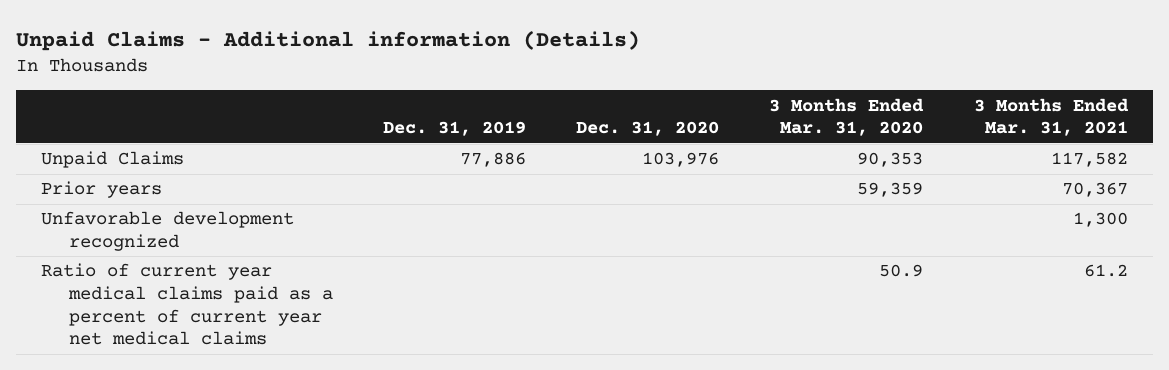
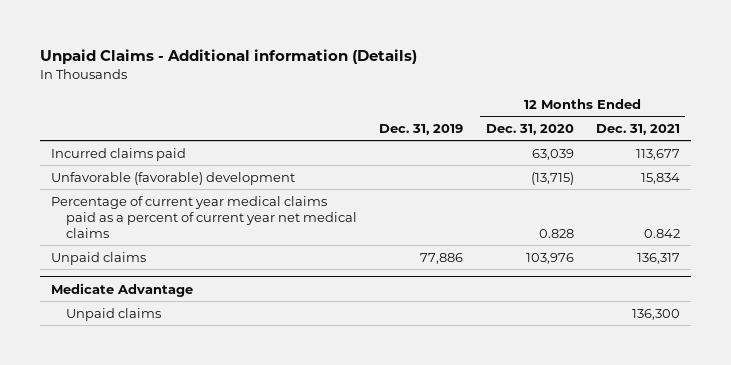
- | Dec. 31, 2019 | Dec. 31, 2020 | 3 Months Ended Mar. 31, 2020 | 3 Months Ended Mar. 31, 2021
+ | Dec. 31, 2019 | 12 Months Ended Dec. 31, 2020 | 12 Months Ended Dec. 31, 2021
- Unpaid Claims | 77,886 | 103,976 | 90,353 | 117,582
- Prior years | | | 59,359 | 70,367
- Unfavorable development recognized | | | | 1,300
- Ratio of current year medical claims paid as a percent of current year net medical claims | | | 50.9 | 61.2
+ Incurred claims paid | | 63,039 | 113,677
+ Unfavorable (favorable) development | | (13,715) | 15,834
+ Percentage of current year medical claims paid as a percent of current year net medical claims | | 0.828 | 0.842
+ Unpaid claims | 77,886 | 103,976 | 136,317
+ Medicate Advantage
+ Unpaid claims | | | 136,300

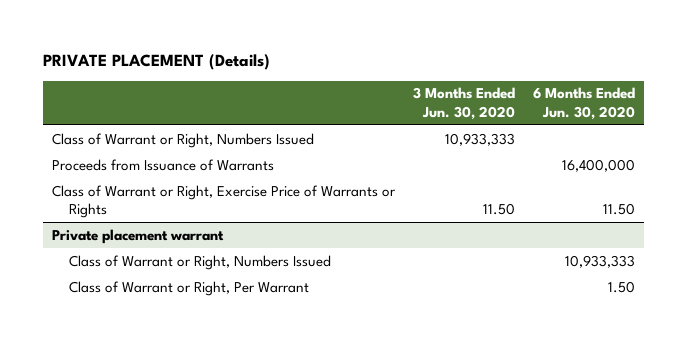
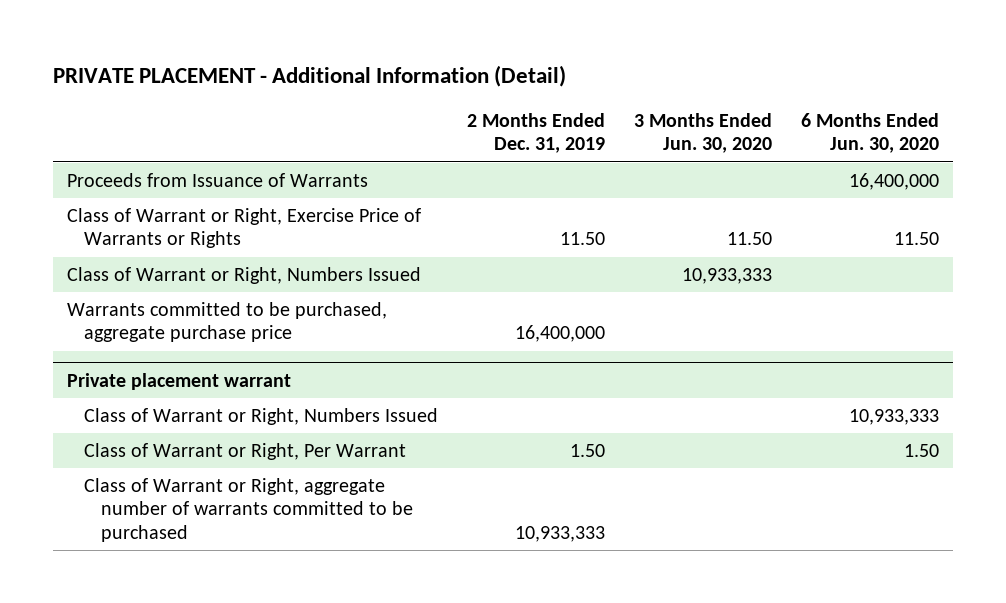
- PRIVATE PLACEMENT (Details)
+ PRIVATE PLACEMENT - Additional Information (Detail)
- | 3 Months Ended Jun. 30, 2020 | 6 Months Ended Jun. 30, 2020
+ | 2 Months Ended Dec. 31, 2019 | 3 Months Ended Jun. 30, 2020 | 6 Months Ended Jun. 30, 2020
moved down: Class of Warrant or Right, Numbers Issued | | 10,933,333 |
+ Warrants committed to be purchased, aggregate purchase price | 16,400,000 | |
@ Private placement warrant
+ Class of Warrant or Right, aggregate number of warrants committed to be purchased | 10,933,333 | |

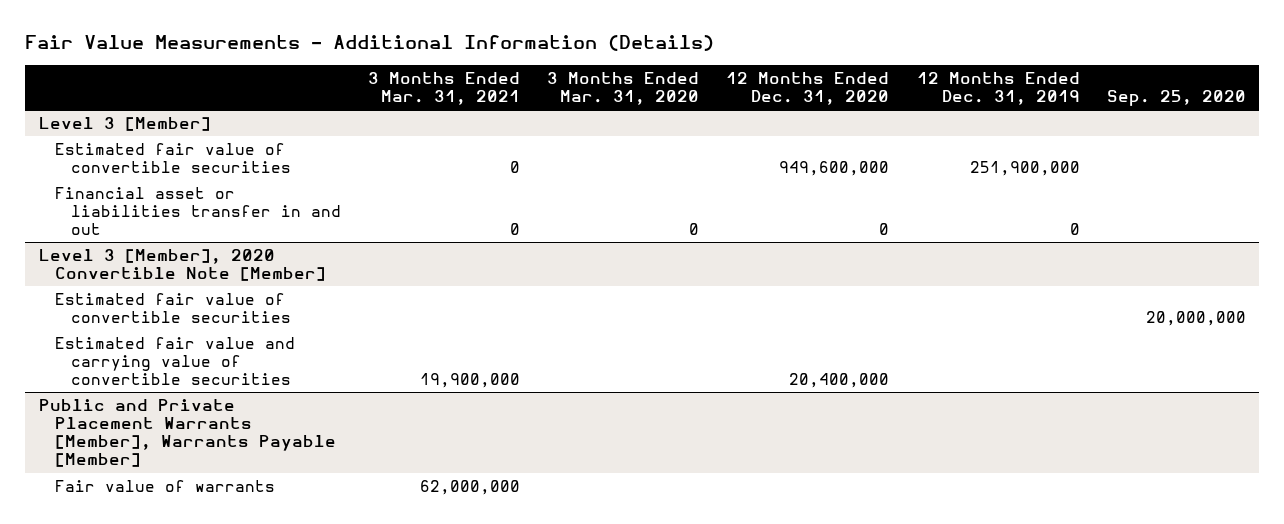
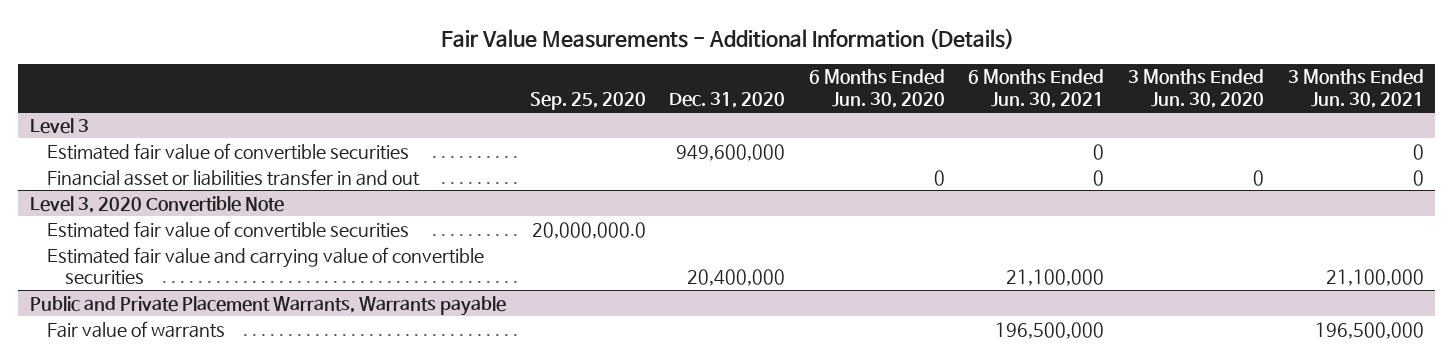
- | 3 Months Ended Mar. 31, 2021 | 3 Months Ended Mar. 31, 2020 | 12 Months Ended Dec. 31, 2020 | 12 Months Ended Dec. 31, 2019 | Sep. 25, 2020
+ | Sep. 25, 2020 | Dec. 31, 2020 | 6 Months Ended Jun. 30, 2020 | 6 Months Ended Jun. 30, 2021 | 3 Months Ended Jun. 30, 2020 | 3 Months Ended Jun. 30, 2021
- Level 3 [Member]
+ Level 3
- Level 3 [Member], 2020 Convertible Note [Member]
- Estimated fair value of convertible securities | | | | | 20,000,000
+ Level 3, 2020 Convertible Note
+ Estimated fair value of convertible securities | 20,000,000.0 | | | | |
- Public and Private Placement Warrants [Member], Warrants Payable [Member]
+ Public and Private Placement Warrants, Warrants payable

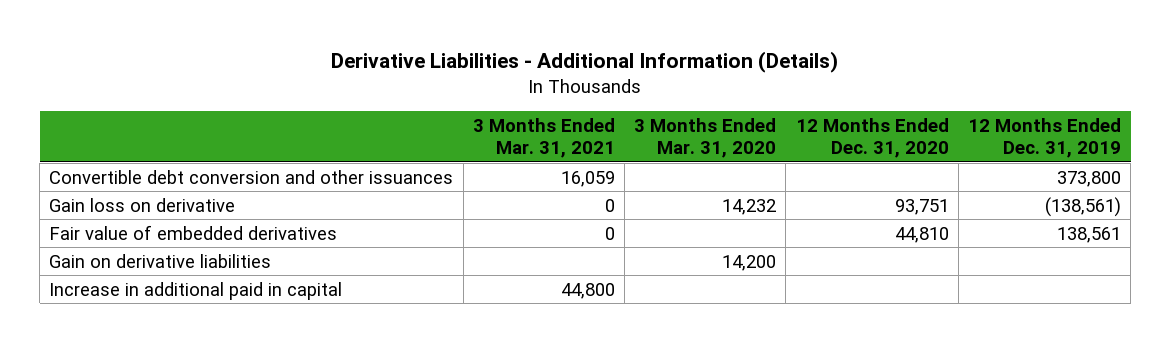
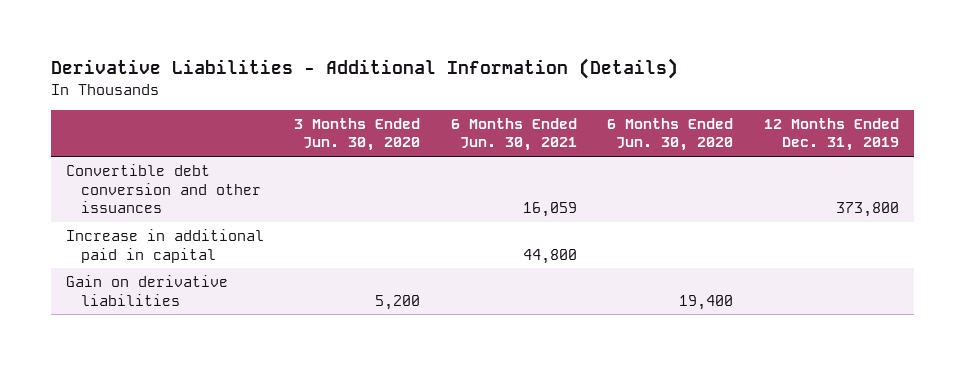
- | 3 Months Ended Mar. 31, 2021 | 3 Months Ended Mar. 31, 2020 | 12 Months Ended Dec. 31, 2020 | 12 Months Ended Dec. 31, 2019
+ | 3 Months Ended Jun. 30, 2020 | 6 Months Ended Jun. 30, 2021 | 6 Months Ended Jun. 30, 2020 | 12 Months Ended Dec. 31, 2019
- Gain loss on derivative | 0 | 14,232 | 93,751 | (138,561)
- Fair value of embedded derivatives | 0 | | 44,810 | 138,561
moved down: Gain on derivative liabilities | 5,200 | | 19,400 |

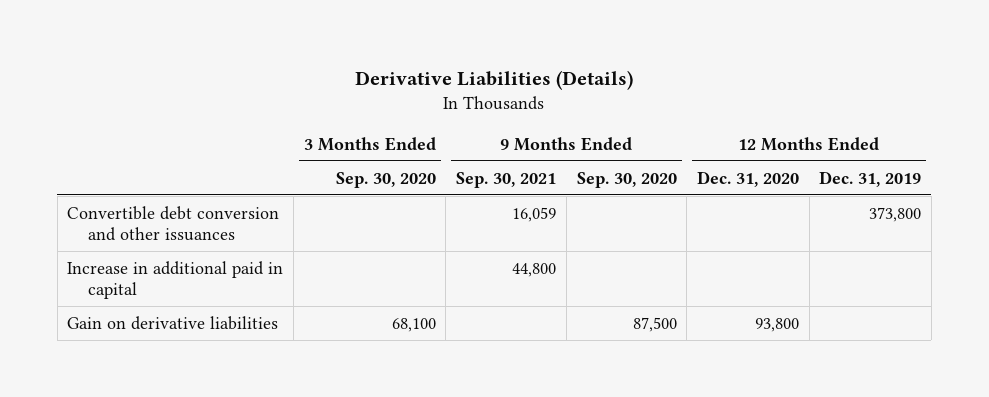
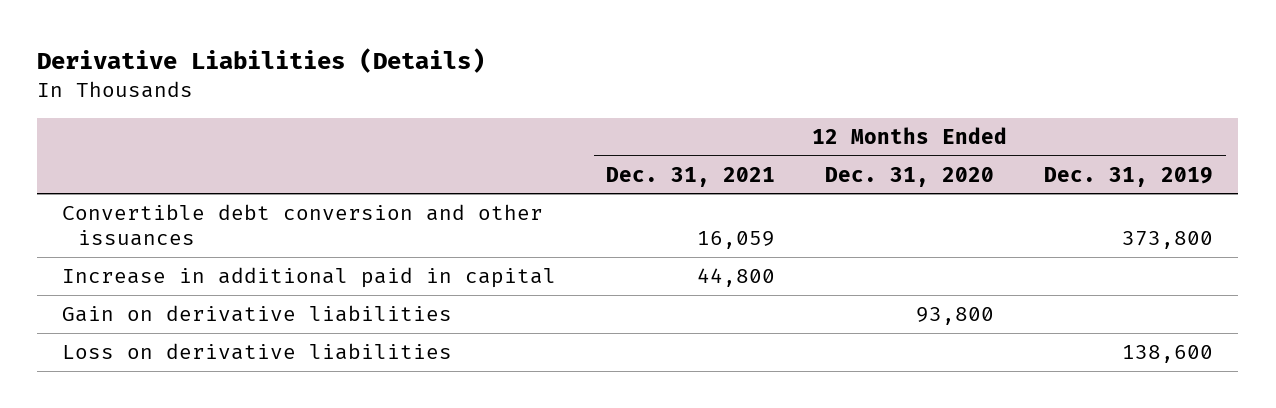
- | 3 Months Ended Sep. 30, 2020 | 9 Months Ended Sep. 30, 2021 | 9 Months Ended Sep. 30, 2020 | 12 Months Ended Dec. 31, 2020 | 12 Months Ended Dec. 31, 2019
+ | 12 Months Ended Dec. 31, 2021 | 12 Months Ended Dec. 31, 2020 | 12 Months Ended Dec. 31, 2019
+ Loss on derivative liabilities | | | 138,600

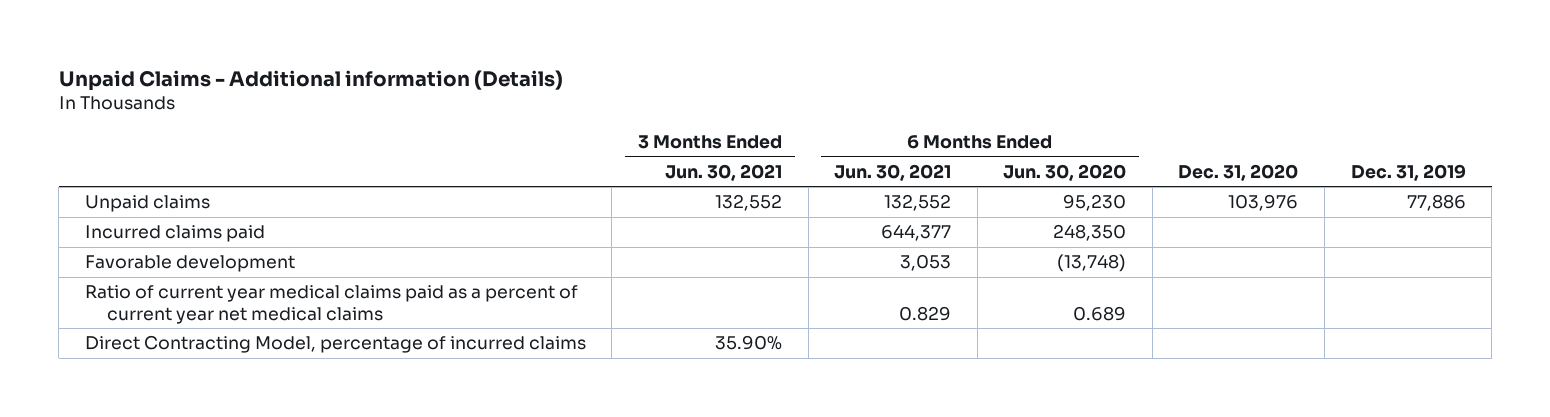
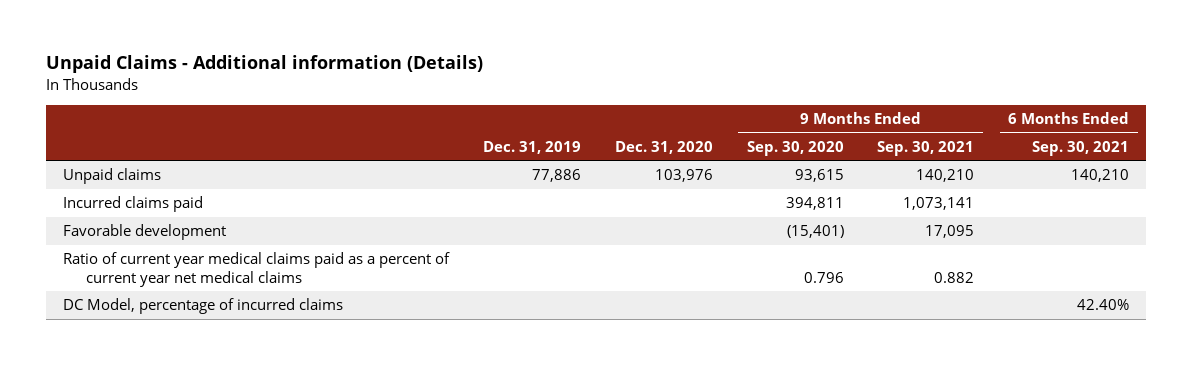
- | 3 Months Ended Jun. 30, 2021 | 6 Months Ended Jun. 30, 2021 | 6 Months Ended Jun. 30, 2020 | Dec. 31, 2020 | Dec. 31, 2019
+ | Dec. 31, 2019 | Dec. 31, 2020 | 9 Months Ended Sep. 30, 2020 | 9 Months Ended Sep. 30, 2021 | 6 Months Ended Sep. 30, 2021
- Direct Contracting Model, percentage of incurred claims | 35.90% | | | |
+ DC Model, percentage of incurred claims | | | | | 42.40%

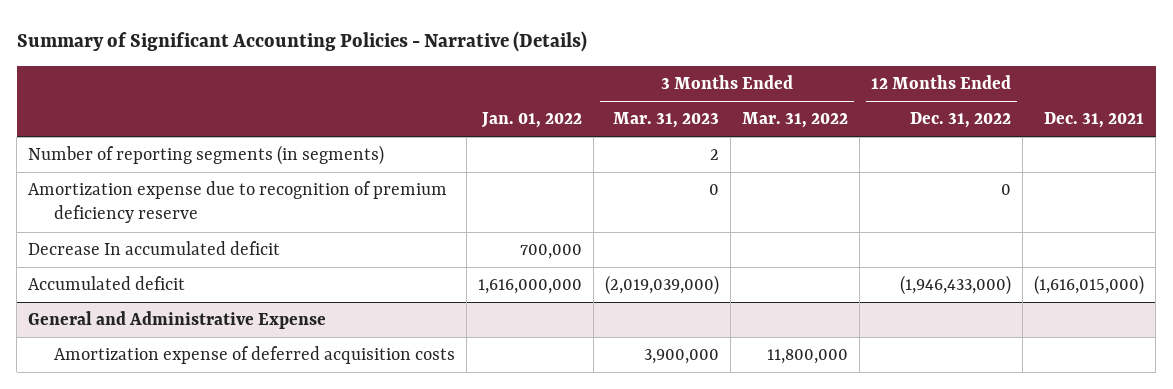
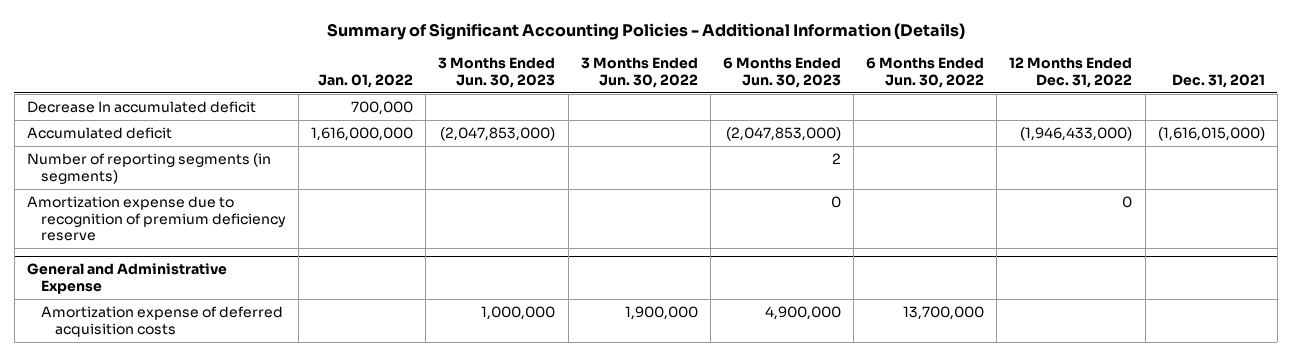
- Summary of Significant Accounting Policies - Narrative (Details)
+ Summary of Significant Accounting Policies - Additional Information (Details)
- | Jan. 01, 2022 | 3 Months Ended Mar. 31, 2023 | 3 Months Ended Mar. 31, 2022 | 12 Months Ended Dec. 31, 2022 | Dec. 31, 2021
+ | Jan. 01, 2022 | 3 Months Ended Jun. 30, 2023 | 3 Months Ended Jun. 30, 2022 | 6 Months Ended Jun. 30, 2023 | 6 Months Ended Jun. 30, 2022 | 12 Months Ended Dec. 31, 2022 | Dec. 31, 2021
moved down: Number of reporting segments (in segments) | | | | 2 | | |
moved down: Amortization expense due to recognition of premium deficiency reserve | | | | 0 | | 0 |

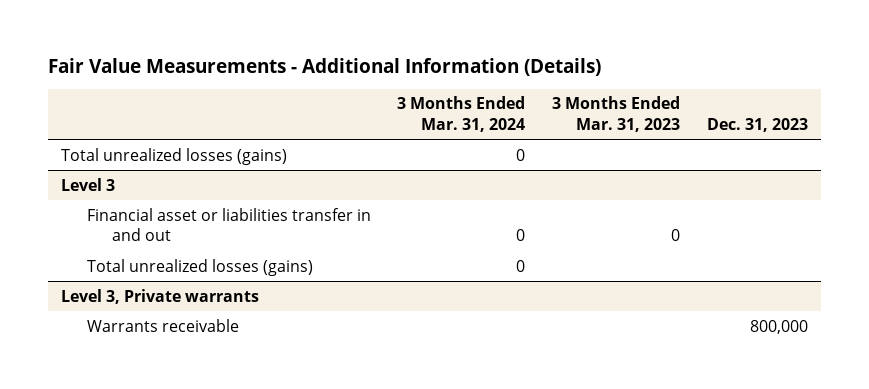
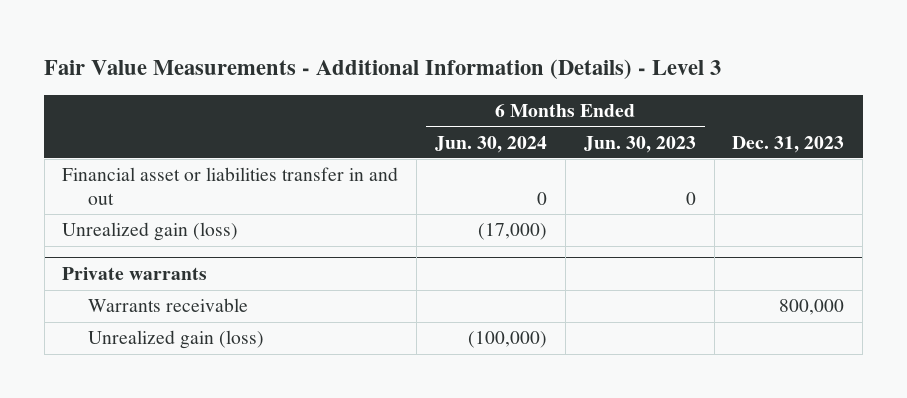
- Fair Value Measurements - Additional Information (Details)
+ Fair Value Measurements - Additional Information (Details) - Level 3
- | 3 Months Ended Mar. 31, 2024 | 3 Months Ended Mar. 31, 2023 | Dec. 31, 2023
+ | 6 Months Ended Jun. 30, 2024 | 6 Months Ended Jun. 30, 2023 | Dec. 31, 2023
- Total unrealized losses (gains) | 0 | |
- Level 3
- Financial asset or liabilities transfer in and out | 0 | 0 |
- Total unrealized losses (gains) | 0 | |
- Level 3, Private warrants
- Warrants receivable | | | 800,000
+ Financial asset or liabilities transfer in and out | 0 | 0 |
+ Unrealized gain (loss) | (17,000) | |
+ Private warrants
+ Warrants receivable | | | 800,000
+ Unrealized gain (loss) | (100,000) | |

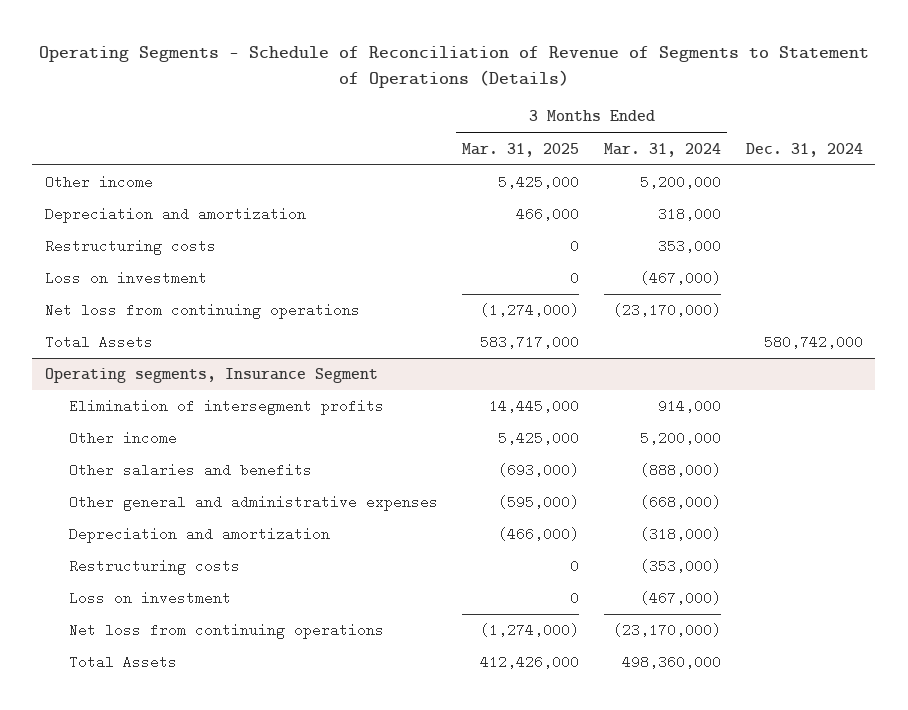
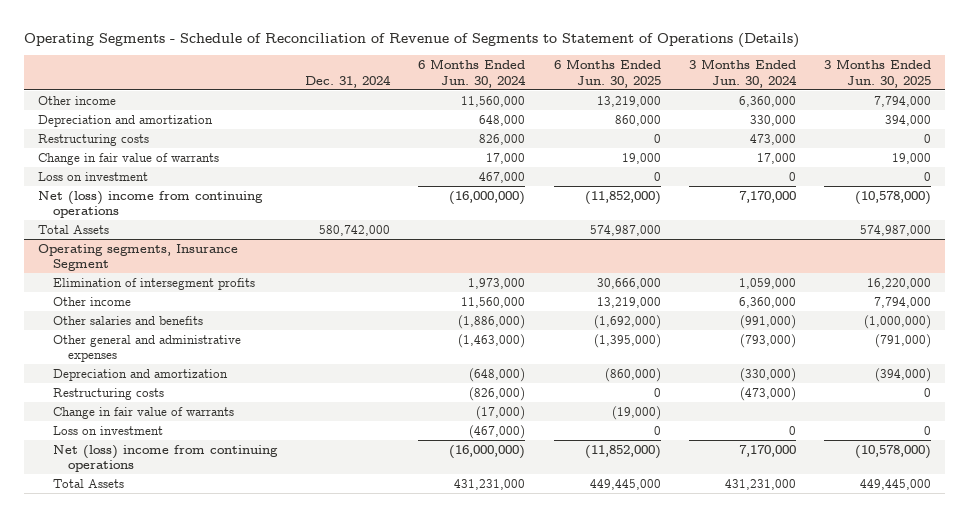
- | 3 Months Ended Mar. 31, 2025 | 3 Months Ended Mar. 31, 2024 | Dec. 31, 2024
+ | Dec. 31, 2024 | 6 Months Ended Jun. 30, 2024 | 6 Months Ended Jun. 30, 2025 | 3 Months Ended Jun. 30, 2024 | 3 Months Ended Jun. 30, 2025
+ Change in fair value of warrants | | 17,000 | 19,000 | 17,000 | 19,000
- Net loss from continuing operations | (1,274,000) | (23,170,000) |
+ Net (loss) income from continuing operations | | (16,000,000) | (11,852,000) | 7,170,000 | (10,578,000)
@ Operating segments, Insurance Segment
+ Change in fair value of warrants | | (17,000) | (19,000) | |
- Net loss from continuing operations | (1,274,000) | (23,170,000) |
+ Net (loss) income from continuing operations | | (16,000,000) | (11,852,000) | 7,170,000 | (10,578,000)

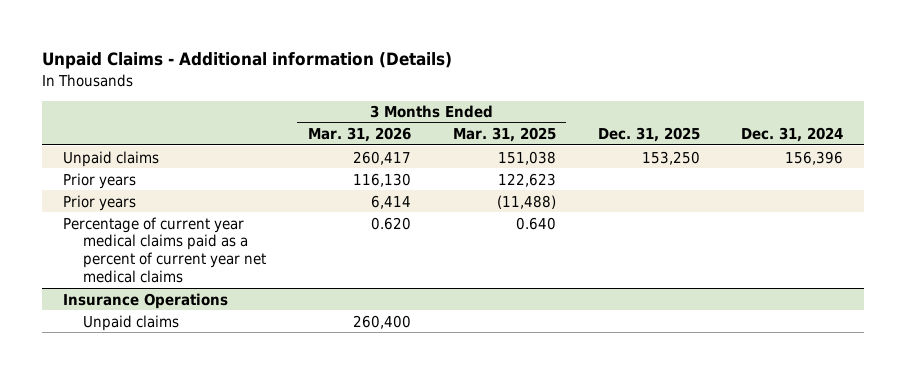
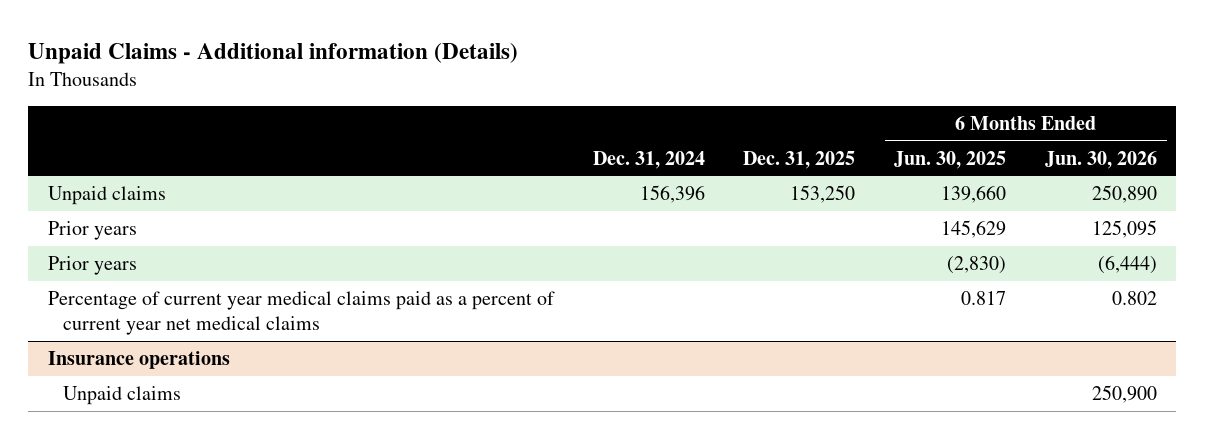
- | 3 Months Ended Mar. 31, 2026 | 3 Months Ended Mar. 31, 2025 | Dec. 31, 2025 | Dec. 31, 2024
+ | Dec. 31, 2024 | Dec. 31, 2025 | 6 Months Ended Jun. 30, 2025 | 6 Months Ended Jun. 30, 2026
- Insurance Operations
+ Insurance operations

